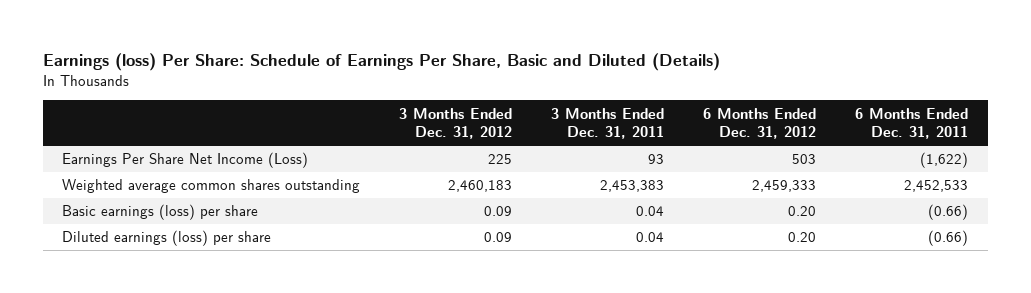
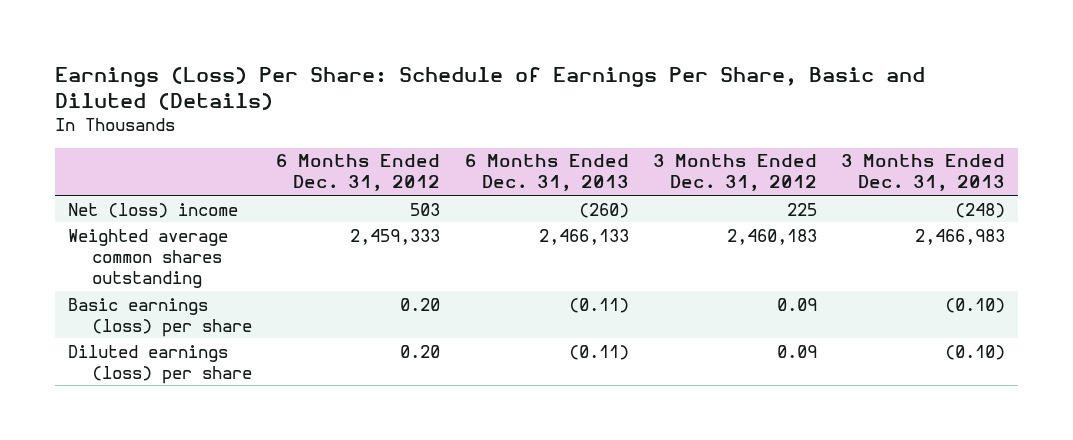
- Earnings (loss) Per Share: Schedule of Earnings Per Share, Basic and Diluted (Details)
+ Earnings (Loss) Per Share: Schedule of Earnings Per Share, Basic and Diluted (Details)
- | 3 Months Ended Dec. 31, 2012 | 3 Months Ended Dec. 31, 2011 | 6 Months Ended Dec. 31, 2012 | 6 Months Ended Dec. 31, 2011
+ | 6 Months Ended Dec. 31, 2012 | 6 Months Ended Dec. 31, 2013 | 3 Months Ended Dec. 31, 2012 | 3 Months Ended Dec. 31, 2013
- Earnings Per Share Net Income (Loss) | 225 | 93 | 503 | (1,622)
+ Net (loss) income | 503 | (260) | 225 | (248)

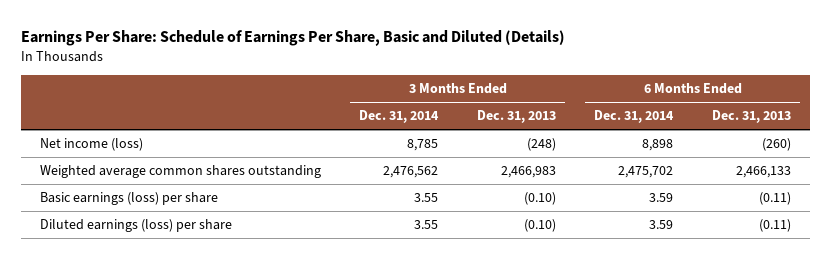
- Earnings (Loss) Per Share: Schedule of Earnings Per Share, Basic and Diluted (Details)
+ Earnings Per Share: Schedule of Earnings Per Share, Basic and Diluted (Details)
- | 6 Months Ended Dec. 31, 2012 | 6 Months Ended Dec. 31, 2013 | 3 Months Ended Dec. 31, 2012 | 3 Months Ended Dec. 31, 2013
+ | 3 Months Ended Dec. 31, 2014 | 3 Months Ended Dec. 31, 2013 | 6 Months Ended Dec. 31, 2014 | 6 Months Ended Dec. 31, 2013
- Net (loss) income | 503 | (260) | 225 | (248)
+ Net income (loss) | 8,785 | (248) | 8,898 | (260)

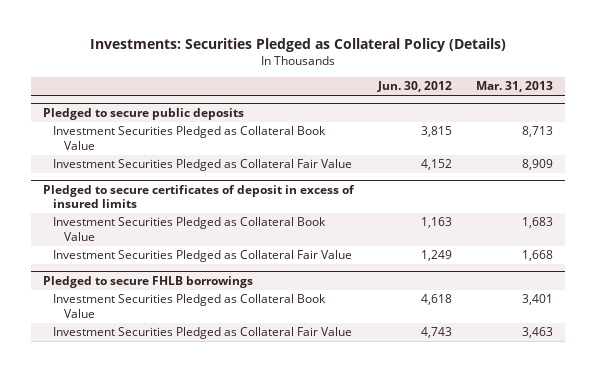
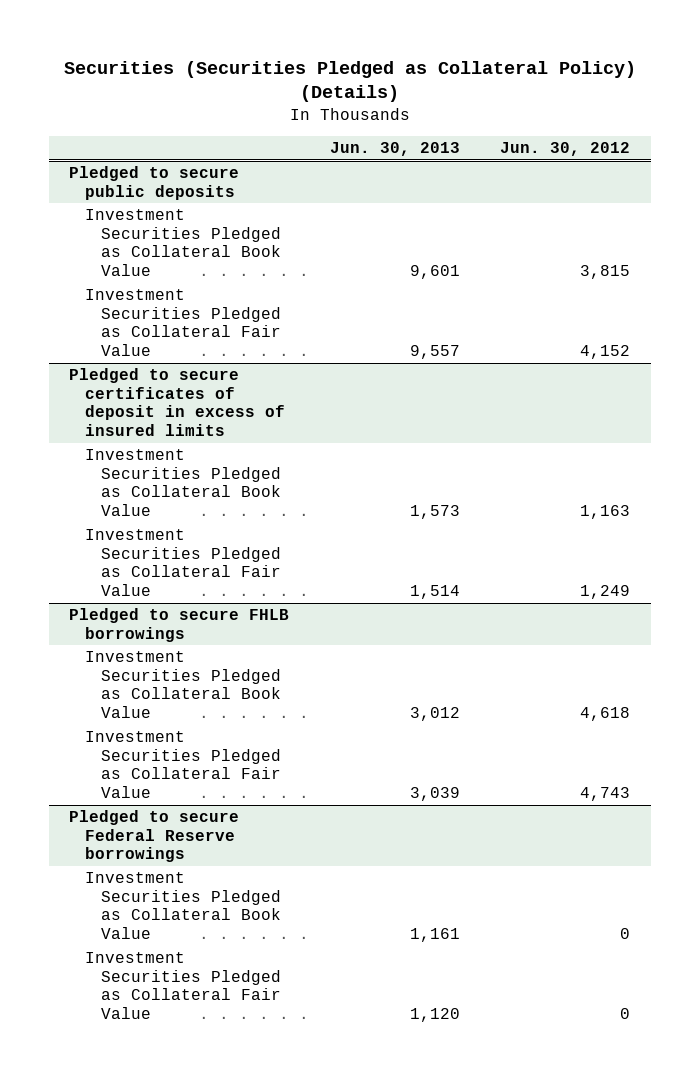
- Investments: Securities Pledged as Collateral Policy (Details)
+ Securities (Securities Pledged as Collateral Policy) (Details)
- | Jun. 30, 2012 | Mar. 31, 2013
+ | Jun. 30, 2013 | Jun. 30, 2012
+ Pledged to secure Federal Reserve borrowings
+ Investment Securities Pledged as Collateral Book Value | 1,161 | 0
+ Investment Securities Pledged as Collateral Fair Value | 1,120 | 0

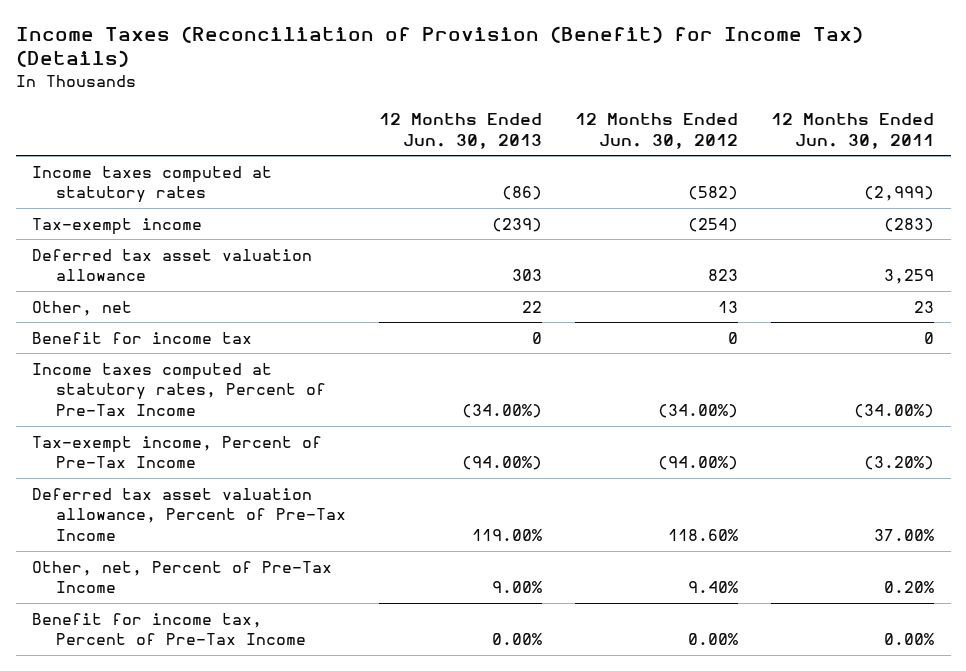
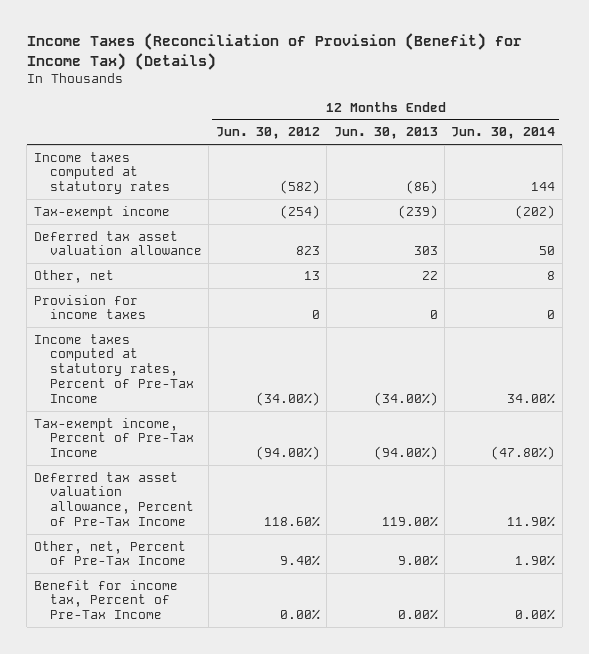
- | 12 Months Ended Jun. 30, 2013 | 12 Months Ended Jun. 30, 2012 | 12 Months Ended Jun. 30, 2011
+ | 12 Months Ended Jun. 30, 2012 | 12 Months Ended Jun. 30, 2013 | 12 Months Ended Jun. 30, 2014
- Benefit for income tax | 0 | 0 | 0
+ Provision for income taxes | 0 | 0 | 0

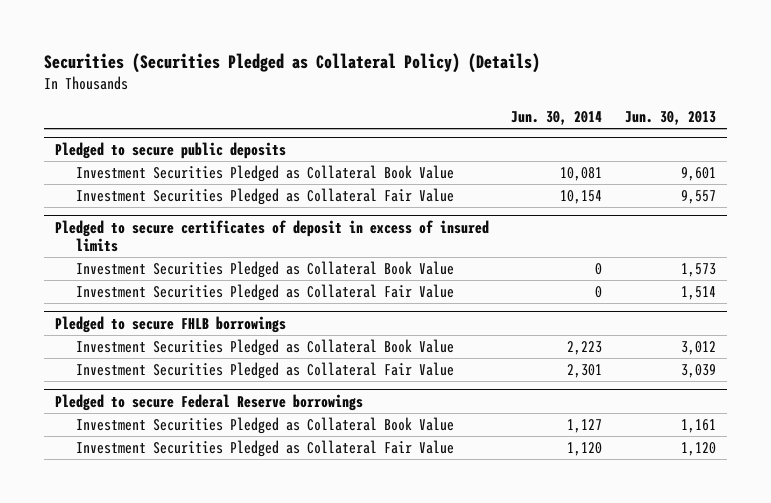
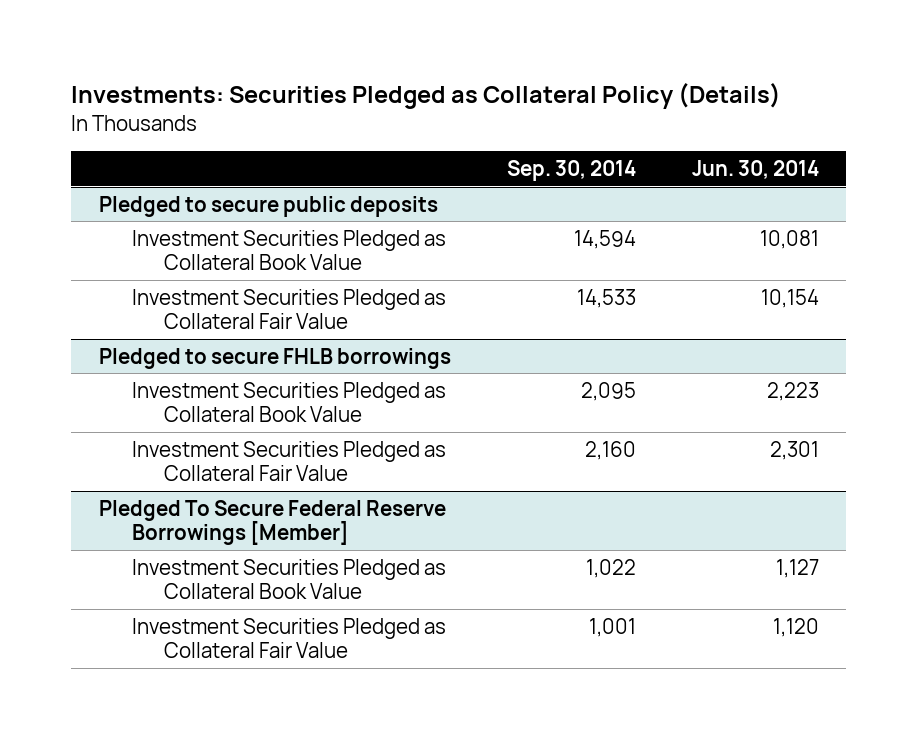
- Securities (Securities Pledged as Collateral Policy) (Details)
+ Investments: Securities Pledged as Collateral Policy (Details)
- | Jun. 30, 2014 | Jun. 30, 2013
+ | Sep. 30, 2014 | Jun. 30, 2014
- Pledged to secure certificates of deposit in excess of insured limits
- Investment Securities Pledged as Collateral Book Value | 0 | 1,573
- Investment Securities Pledged as Collateral Fair Value | 0 | 1,514
- Pledged to secure Federal Reserve borrowings
+ Pledged To Secure Federal Reserve Borrowings [Member]

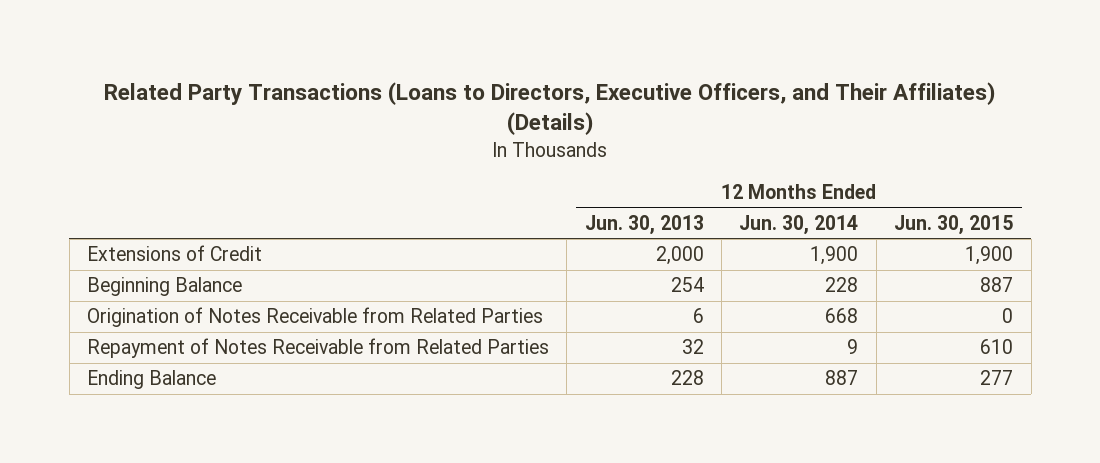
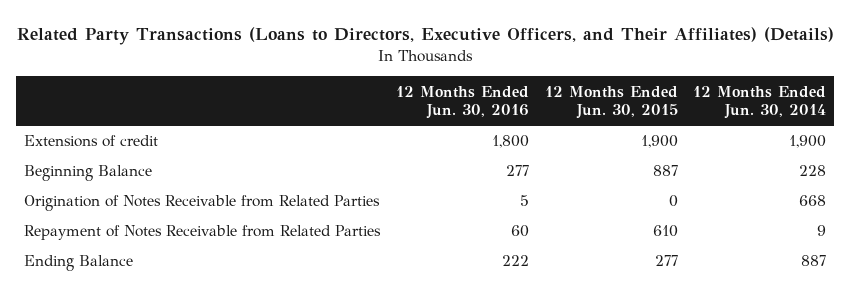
- | 12 Months Ended Jun. 30, 2013 | 12 Months Ended Jun. 30, 2014 | 12 Months Ended Jun. 30, 2015
+ | 12 Months Ended Jun. 30, 2016 | 12 Months Ended Jun. 30, 2015 | 12 Months Ended Jun. 30, 2014
- Extensions of Credit | 2,000 | 1,900 | 1,900
+ Extensions of credit | 1,800 | 1,900 | 1,900

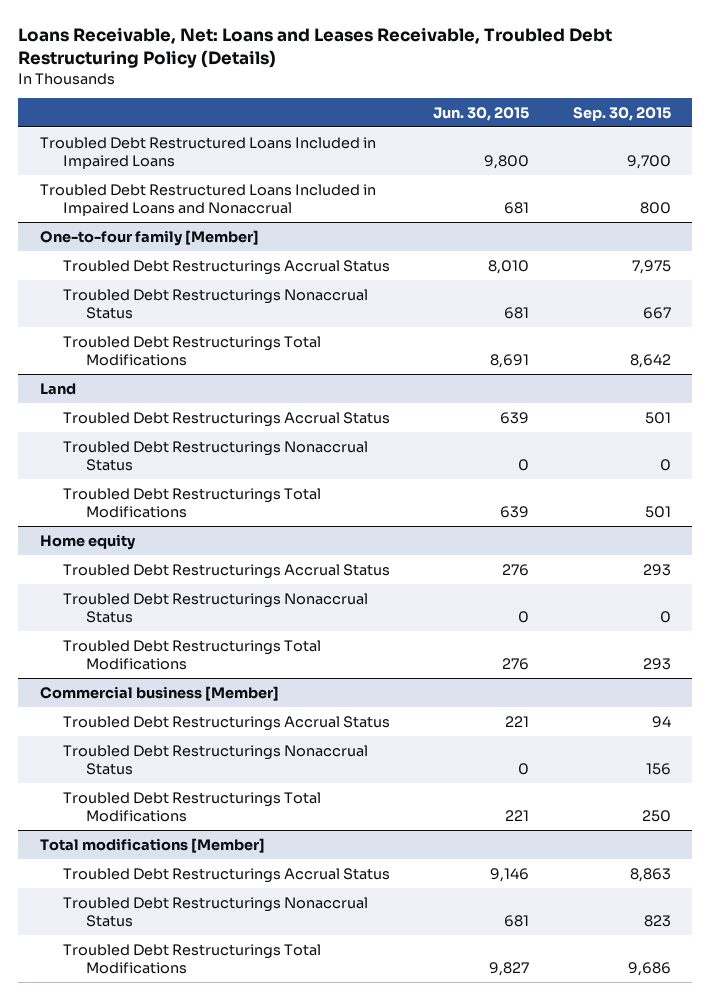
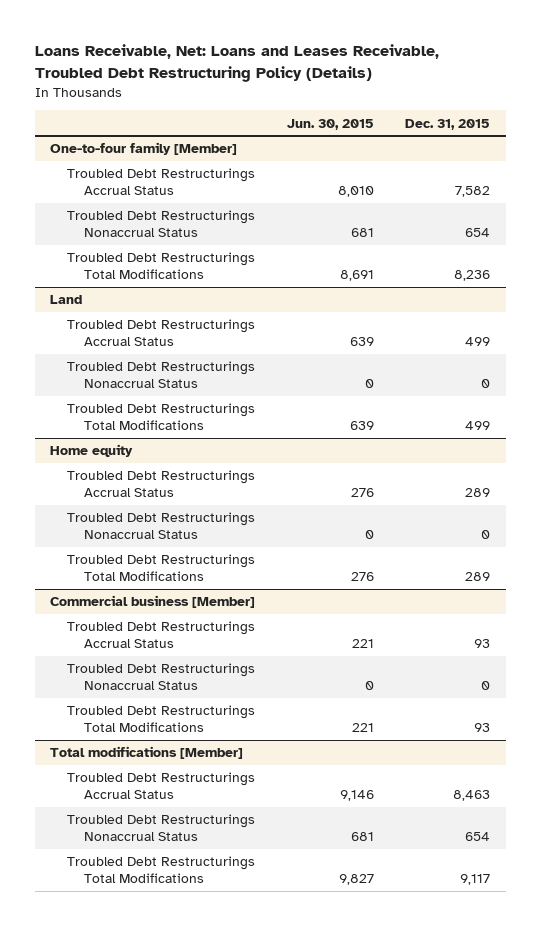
- | Jun. 30, 2015 | Sep. 30, 2015
+ | Jun. 30, 2015 | Dec. 31, 2015
- Troubled Debt Restructured Loans Included in Impaired Loans | 9,800 | 9,700
- Troubled Debt Restructured Loans Included in Impaired Loans and Nonaccrual | 681 | 800

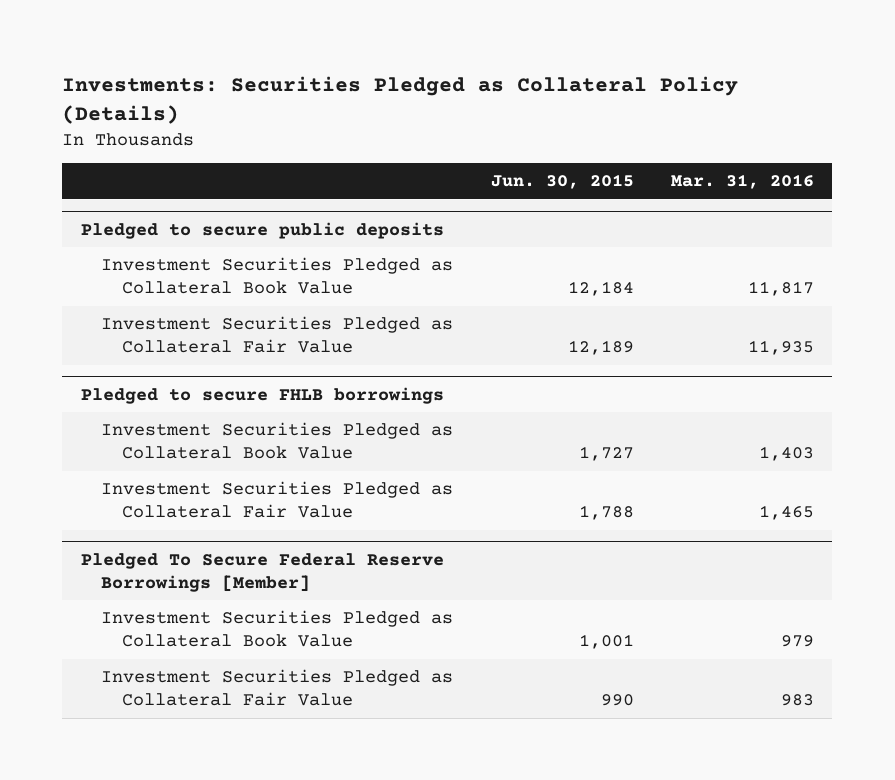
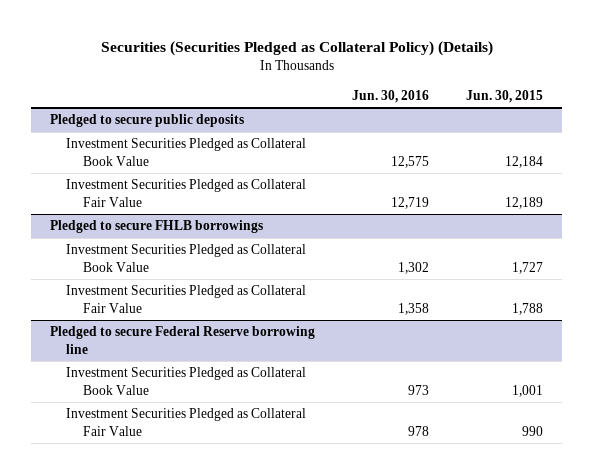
- Investments: Securities Pledged as Collateral Policy (Details)
+ Securities (Securities Pledged as Collateral Policy) (Details)
- | Jun. 30, 2015 | Mar. 31, 2016
+ | Jun. 30, 2016 | Jun. 30, 2015
- Pledged To Secure Federal Reserve Borrowings [Member]
+ Pledged to secure Federal Reserve borrowing line

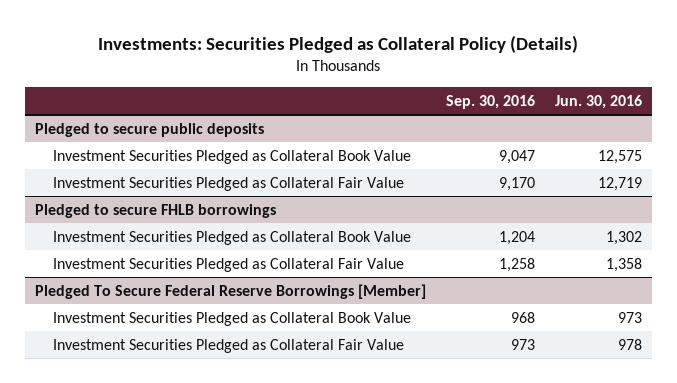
- Securities (Securities Pledged as Collateral Policy) (Details)
+ Investments: Securities Pledged as Collateral Policy (Details)
- | Jun. 30, 2016 | Jun. 30, 2015
+ | Sep. 30, 2016 | Jun. 30, 2016
- Pledged to secure Federal Reserve borrowing line
+ Pledged To Secure Federal Reserve Borrowings [Member]

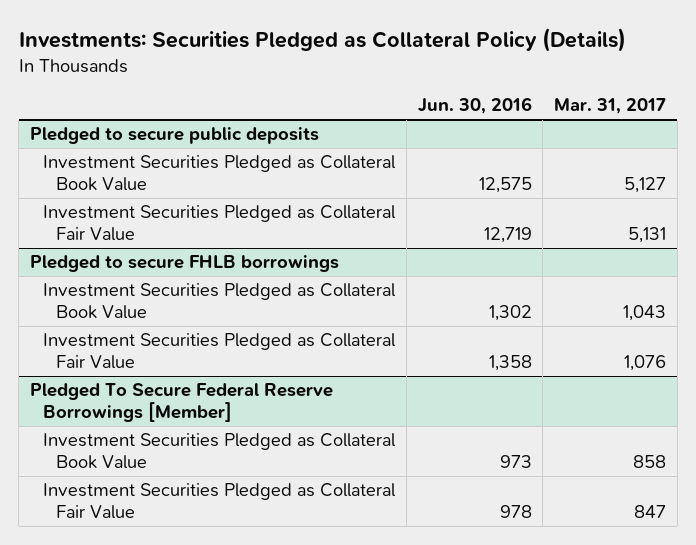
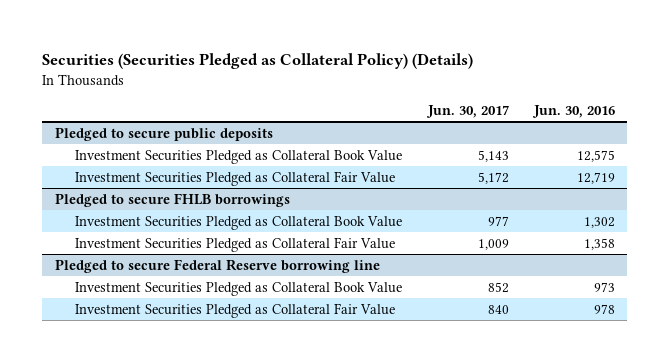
- Investments: Securities Pledged as Collateral Policy (Details)
+ Securities (Securities Pledged as Collateral Policy) (Details)
- | Jun. 30, 2016 | Mar. 31, 2017
+ | Jun. 30, 2017 | Jun. 30, 2016
- Pledged To Secure Federal Reserve Borrowings [Member]
+ Pledged to secure Federal Reserve borrowing line

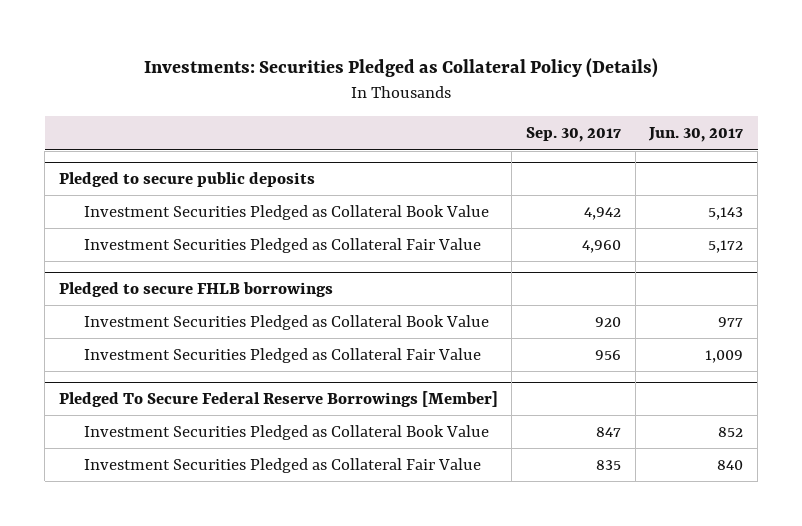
- Securities (Securities Pledged as Collateral Policy) (Details)
+ Investments: Securities Pledged as Collateral Policy (Details)
- | Jun. 30, 2017 | Jun. 30, 2016
+ | Sep. 30, 2017 | Jun. 30, 2017
- Pledged to secure Federal Reserve borrowing line
+ Pledged To Secure Federal Reserve Borrowings [Member]

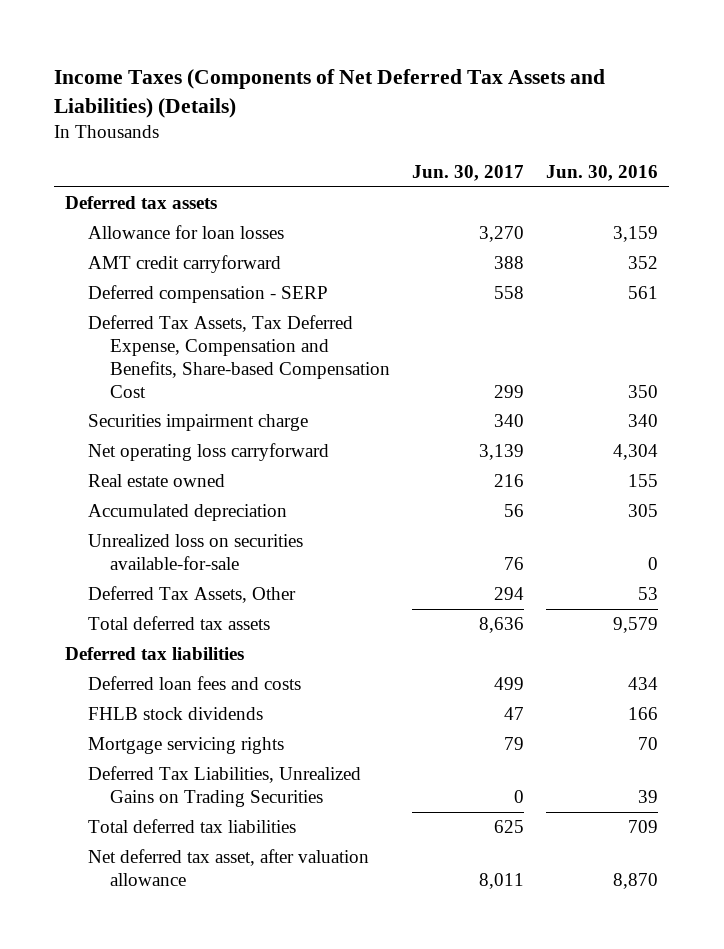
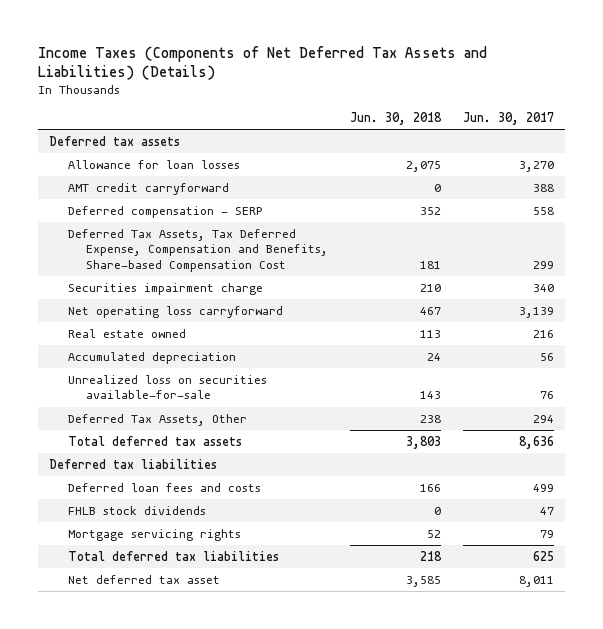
- | Jun. 30, 2017 | Jun. 30, 2016
+ | Jun. 30, 2018 | Jun. 30, 2017
- Deferred Tax Liabilities, Unrealized Gains on Trading Securities | 0 | 39
- Net deferred tax asset, after valuation allowance | 8,011 | 8,870
+ Net deferred tax asset | 3,585 | 8,011

